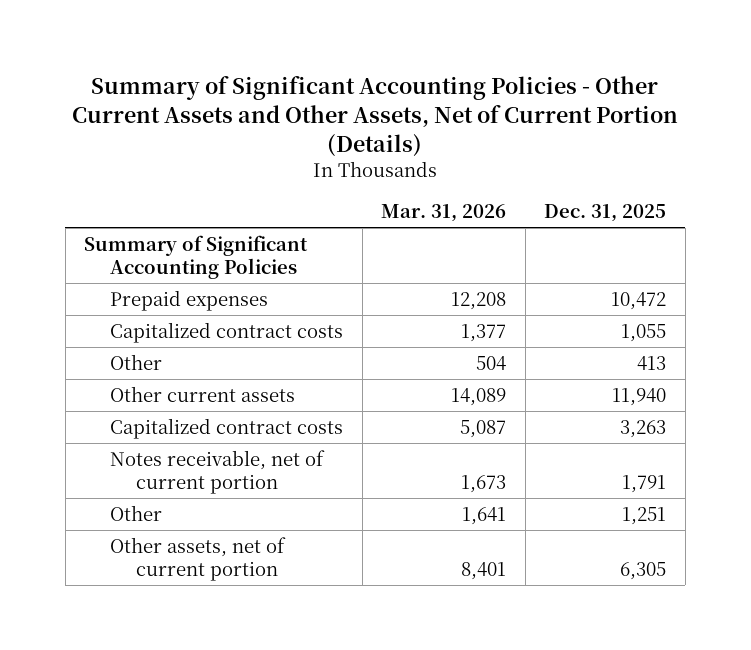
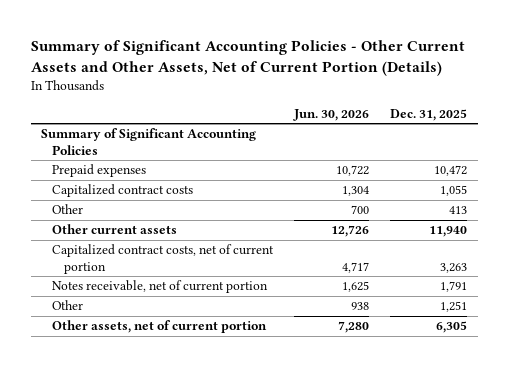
- | Mar. 31, 2026 | Dec. 31, 2025
+ | Jun. 30, 2026 | Dec. 31, 2025
- Capitalized contract costs | 5,087 | 3,263
+ Capitalized contract costs, net of current portion | 4,717 | 3,263

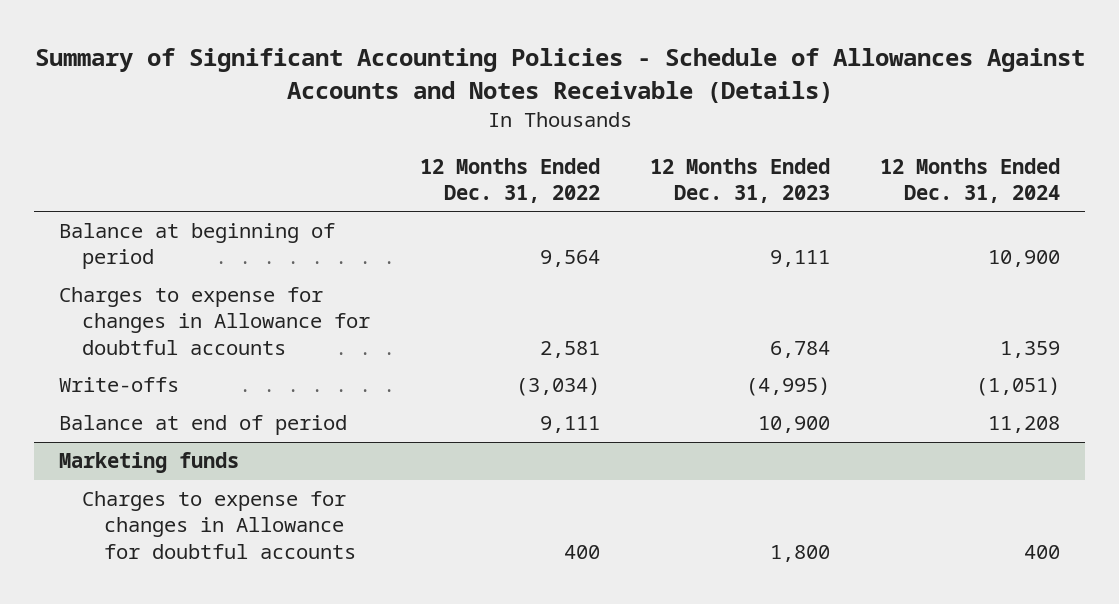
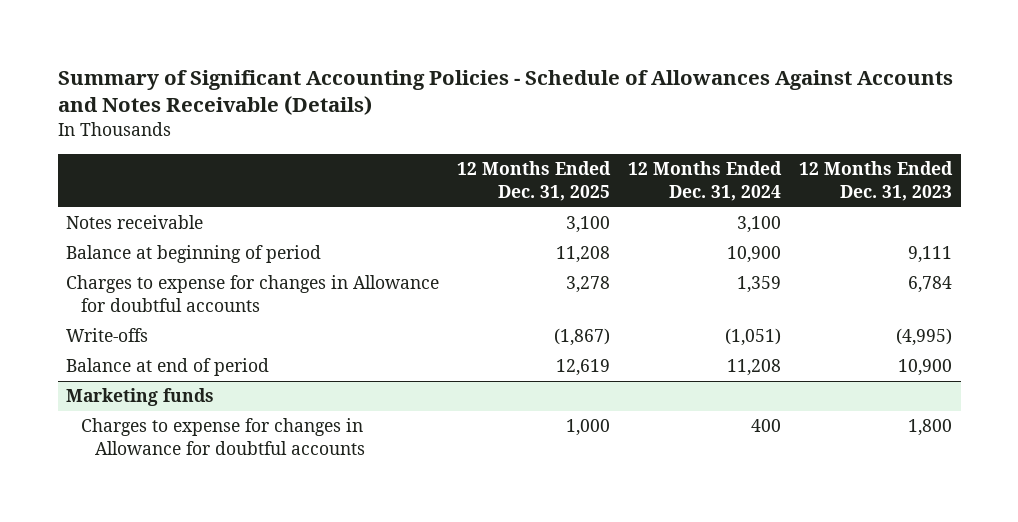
- | 12 Months Ended Dec. 31, 2022 | 12 Months Ended Dec. 31, 2023 | 12 Months Ended Dec. 31, 2024
+ | 12 Months Ended Dec. 31, 2025 | 12 Months Ended Dec. 31, 2024 | 12 Months Ended Dec. 31, 2023
+ Notes receivable | 3,100 | 3,100 |

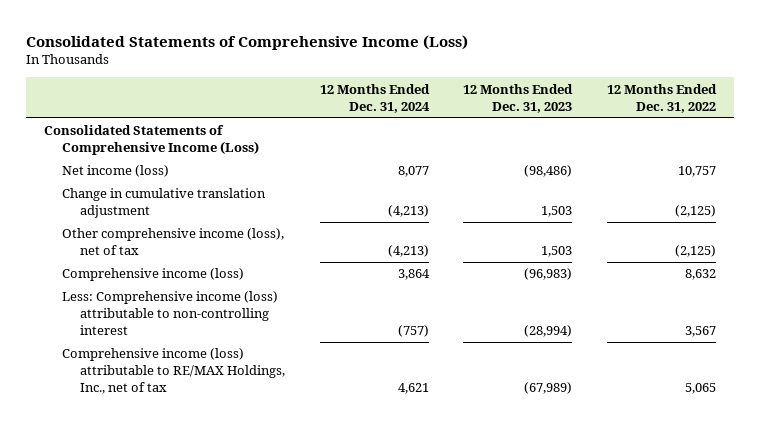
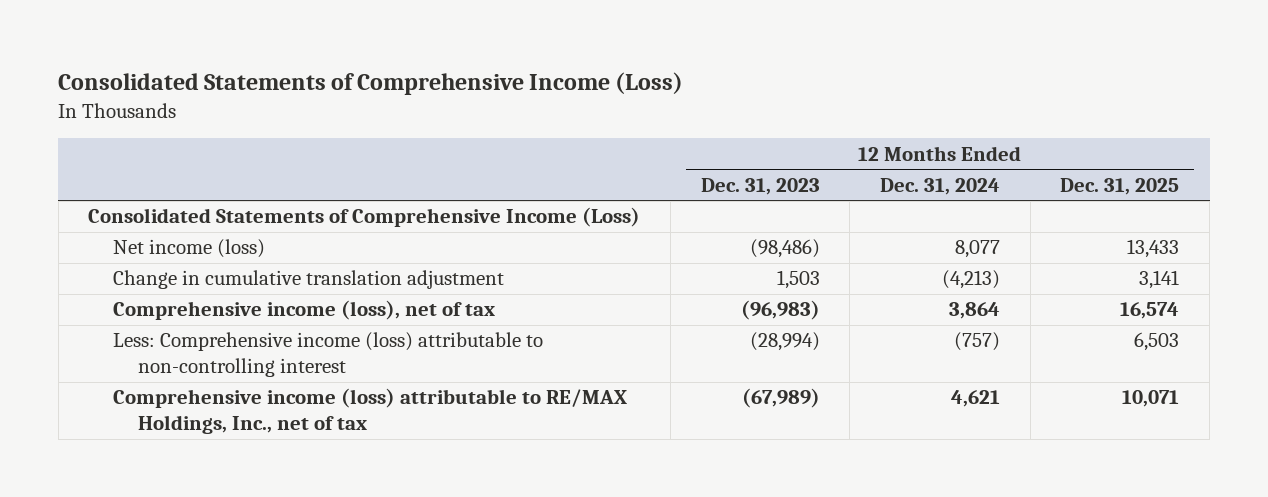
- | 12 Months Ended Dec. 31, 2024 | 12 Months Ended Dec. 31, 2023 | 12 Months Ended Dec. 31, 2022
+ | 12 Months Ended Dec. 31, 2023 | 12 Months Ended Dec. 31, 2024 | 12 Months Ended Dec. 31, 2025
- Other comprehensive income (loss), net of tax | (4,213) | 1,503 | (2,125)
- Comprehensive income (loss) | 3,864 | (96,983) | 8,632
+ Comprehensive income (loss), net of tax | (96,983) | 3,864 | 16,574

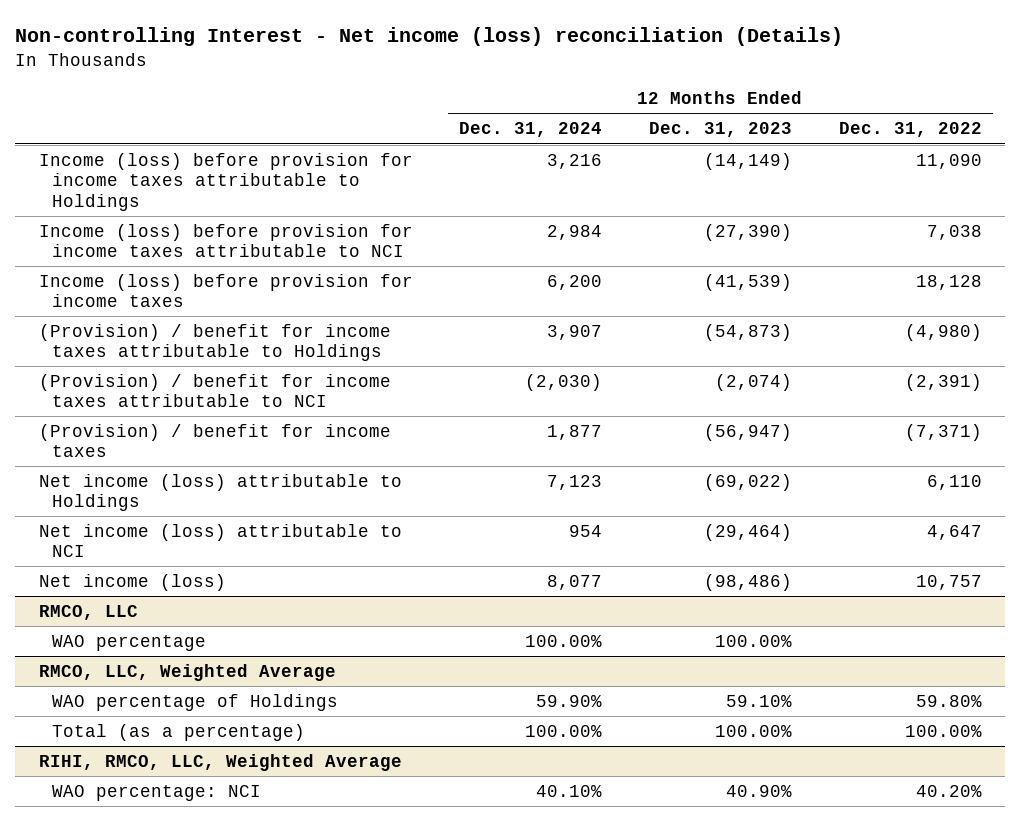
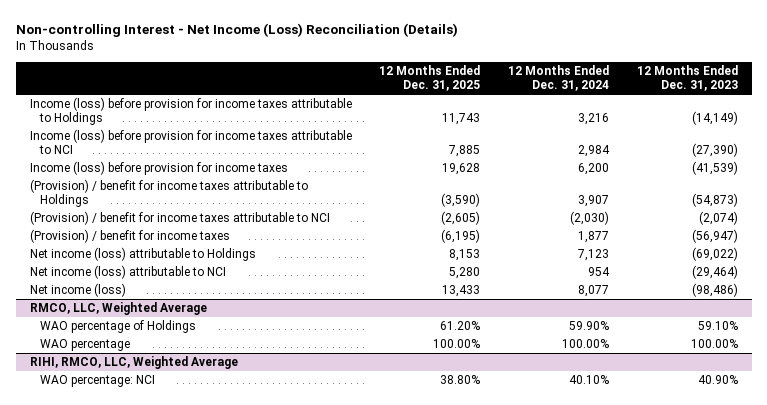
- Non-controlling Interest - Net income (loss) reconciliation (Details)
+ Non-controlling Interest - Net Income (Loss) Reconciliation (Details)
- | 12 Months Ended Dec. 31, 2024 | 12 Months Ended Dec. 31, 2023 | 12 Months Ended Dec. 31, 2022
+ | 12 Months Ended Dec. 31, 2025 | 12 Months Ended Dec. 31, 2024 | 12 Months Ended Dec. 31, 2023
- RMCO, LLC
- WAO percentage | 100.00% | 100.00% |
@ RMCO, LLC, Weighted Average
- Total (as a percentage) | 100.00% | 100.00% | 100.00%
+ WAO percentage | 100.00% | 100.00% | 100.00%

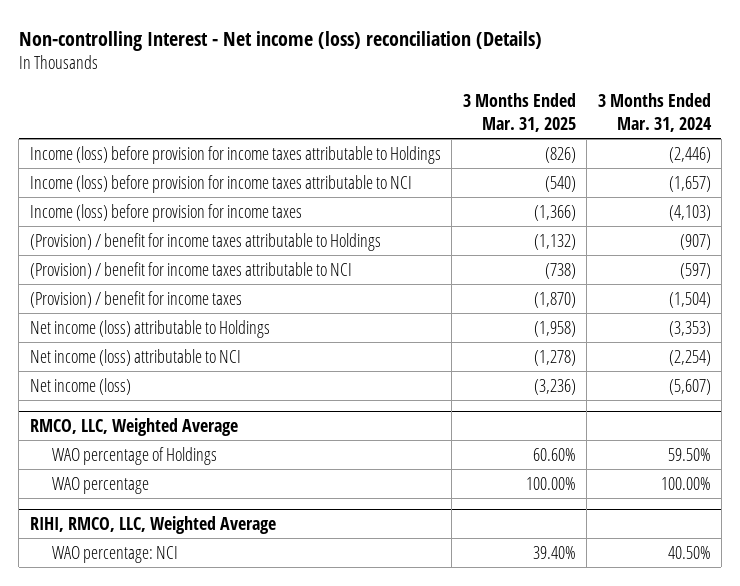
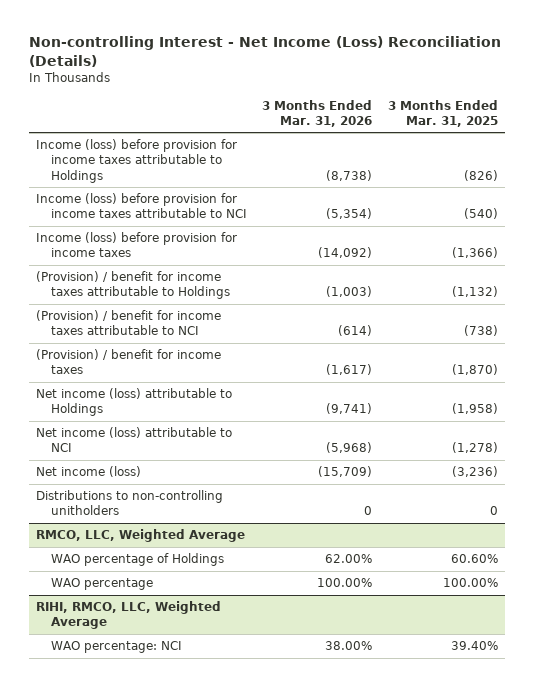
- Non-controlling Interest - Net income (loss) reconciliation (Details)
+ Non-controlling Interest - Net Income (Loss) Reconciliation (Details)
- | 3 Months Ended Mar. 31, 2025 | 3 Months Ended Mar. 31, 2024
+ | 3 Months Ended Mar. 31, 2026 | 3 Months Ended Mar. 31, 2025
+ Distributions to non-controlling unitholders | 0 | 0

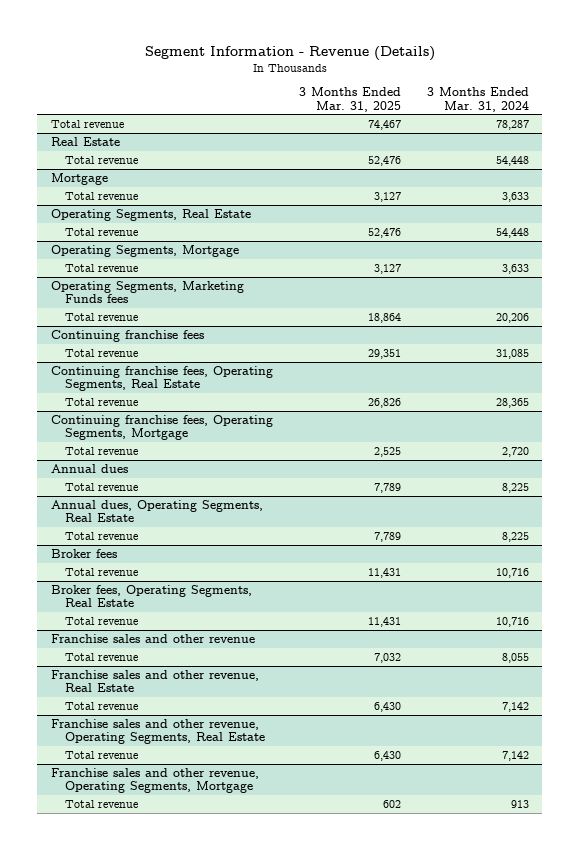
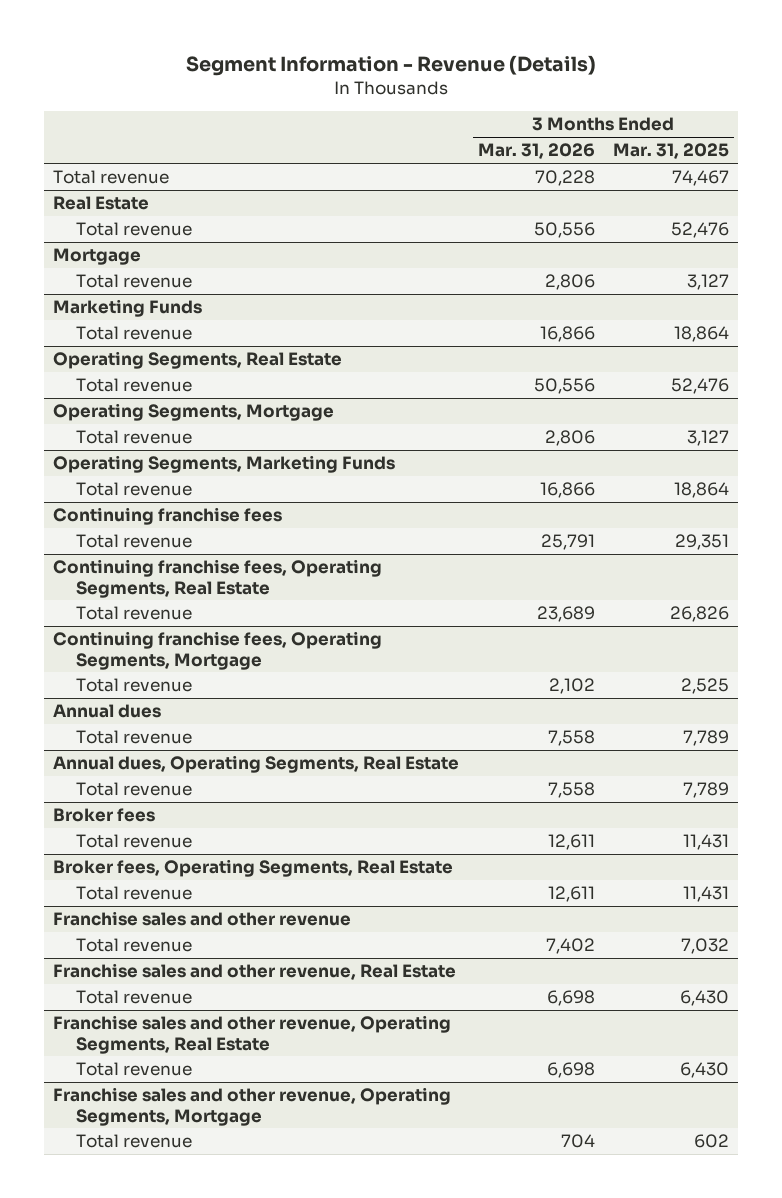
- | 3 Months Ended Mar. 31, 2025 | 3 Months Ended Mar. 31, 2024
+ | 3 Months Ended Mar. 31, 2026 | 3 Months Ended Mar. 31, 2025
+ Marketing Funds
+ Total revenue | 16,866 | 18,864
- Operating Segments, Marketing Funds fees
+ Operating Segments, Marketing Funds

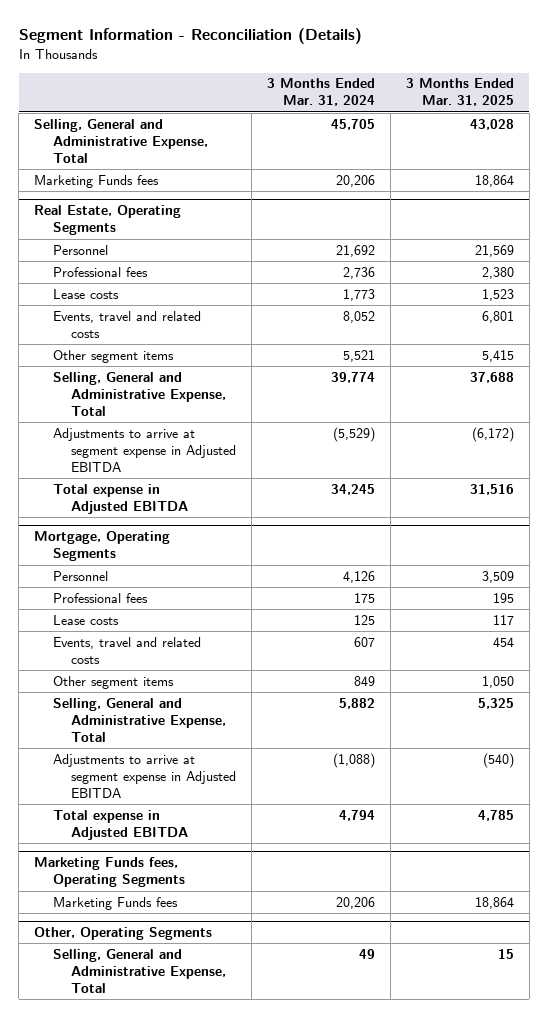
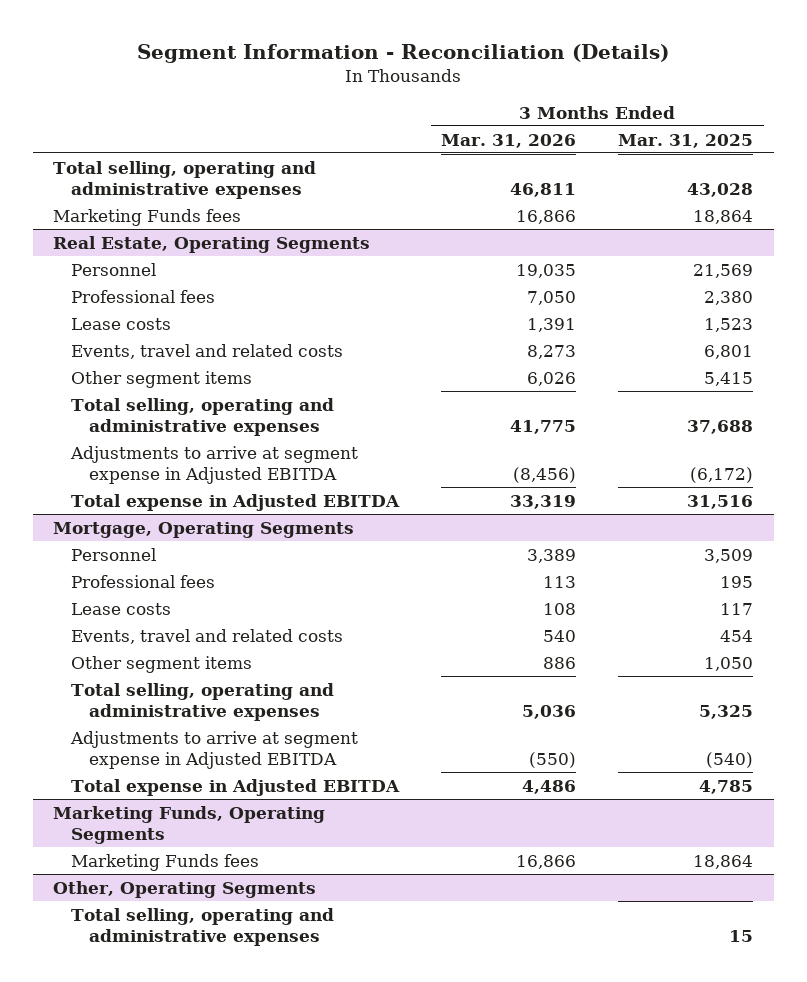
- | 3 Months Ended Mar. 31, 2024 | 3 Months Ended Mar. 31, 2025
+ | 3 Months Ended Mar. 31, 2026 | 3 Months Ended Mar. 31, 2025
- Selling, General and Administrative Expense, Total | 45,705 | 43,028
+ Total selling, operating and administrative expenses | 46,811 | 43,028
@ Real Estate, Operating Segments
- Selling, General and Administrative Expense, Total | 39,774 | 37,688
+ Total selling, operating and administrative expenses | 41,775 | 37,688
@ Mortgage, Operating Segments
- Selling, General and Administrative Expense, Total | 5,882 | 5,325
+ Total selling, operating and administrative expenses | 5,036 | 5,325
- Marketing Funds fees, Operating Segments
+ Marketing Funds, Operating Segments
@ Other, Operating Segments
- Selling, General and Administrative Expense, Total | 49 | 15
+ Total selling, operating and administrative expenses | | 15

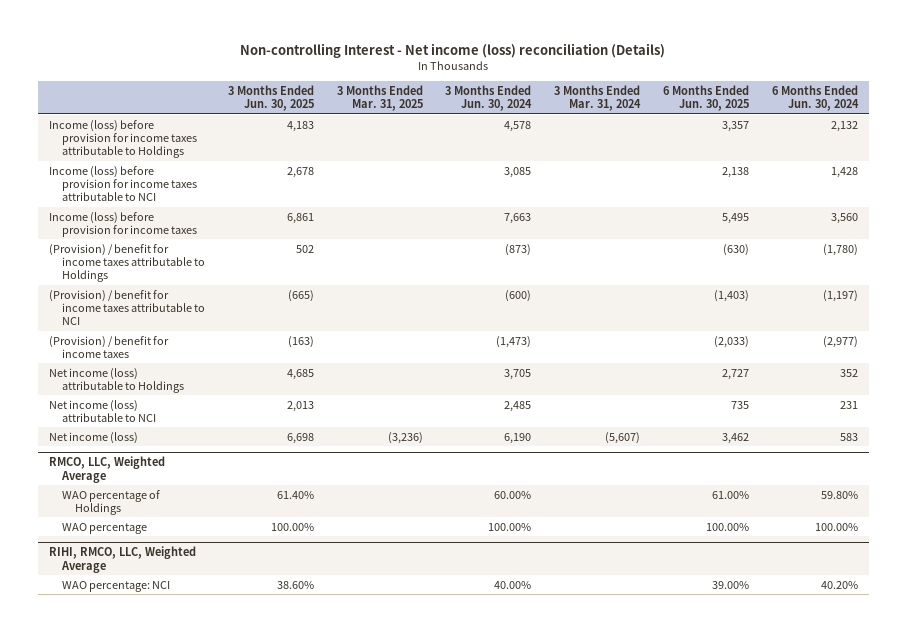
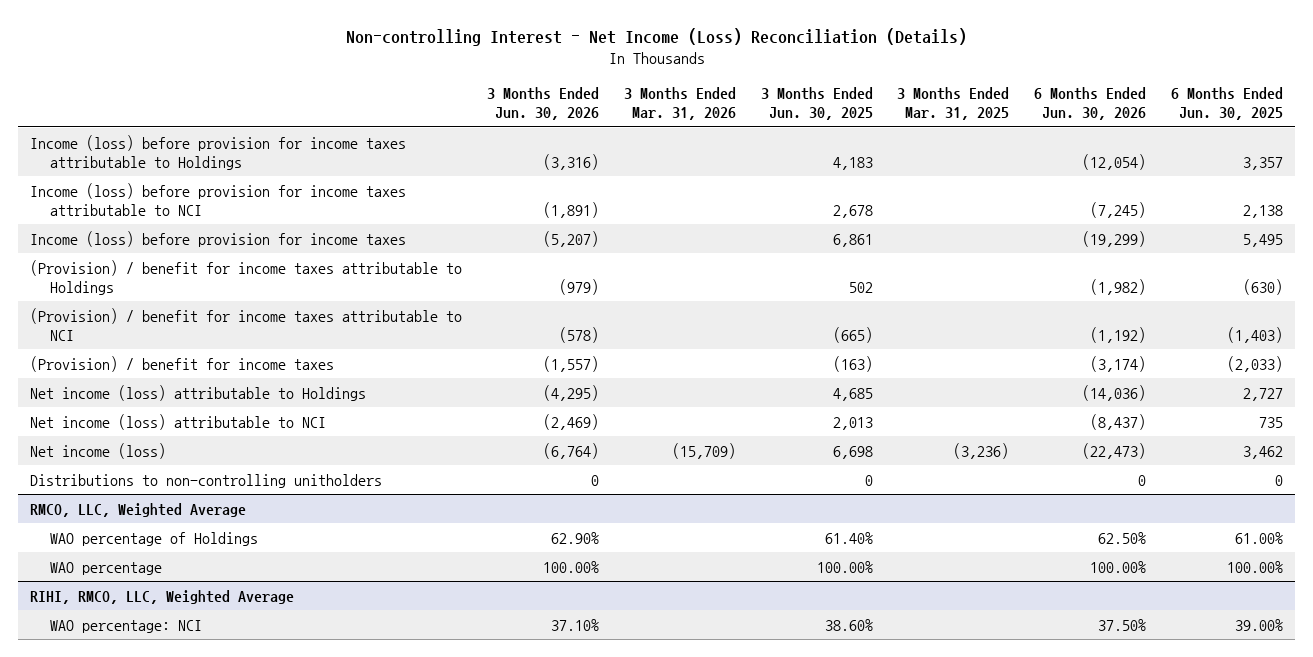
- Non-controlling Interest - Net income (loss) reconciliation (Details)
+ Non-controlling Interest - Net Income (Loss) Reconciliation (Details)
- | 3 Months Ended Jun. 30, 2025 | 3 Months Ended Mar. 31, 2025 | 3 Months Ended Jun. 30, 2024 | 3 Months Ended Mar. 31, 2024 | 6 Months Ended Jun. 30, 2025 | 6 Months Ended Jun. 30, 2024
+ | 3 Months Ended Jun. 30, 2026 | 3 Months Ended Mar. 31, 2026 | 3 Months Ended Jun. 30, 2025 | 3 Months Ended Mar. 31, 2025 | 6 Months Ended Jun. 30, 2026 | 6 Months Ended Jun. 30, 2025
+ Distributions to non-controlling unitholders | 0 | | 0 | | 0 | 0

